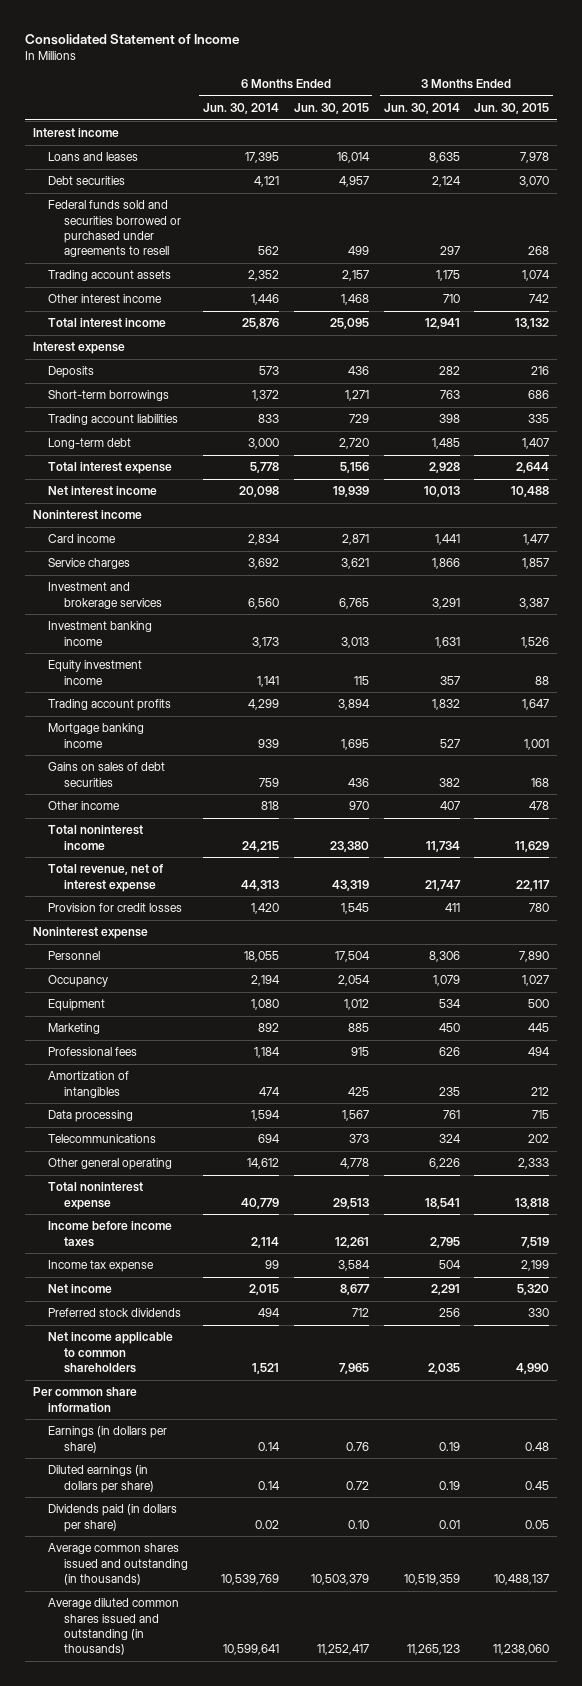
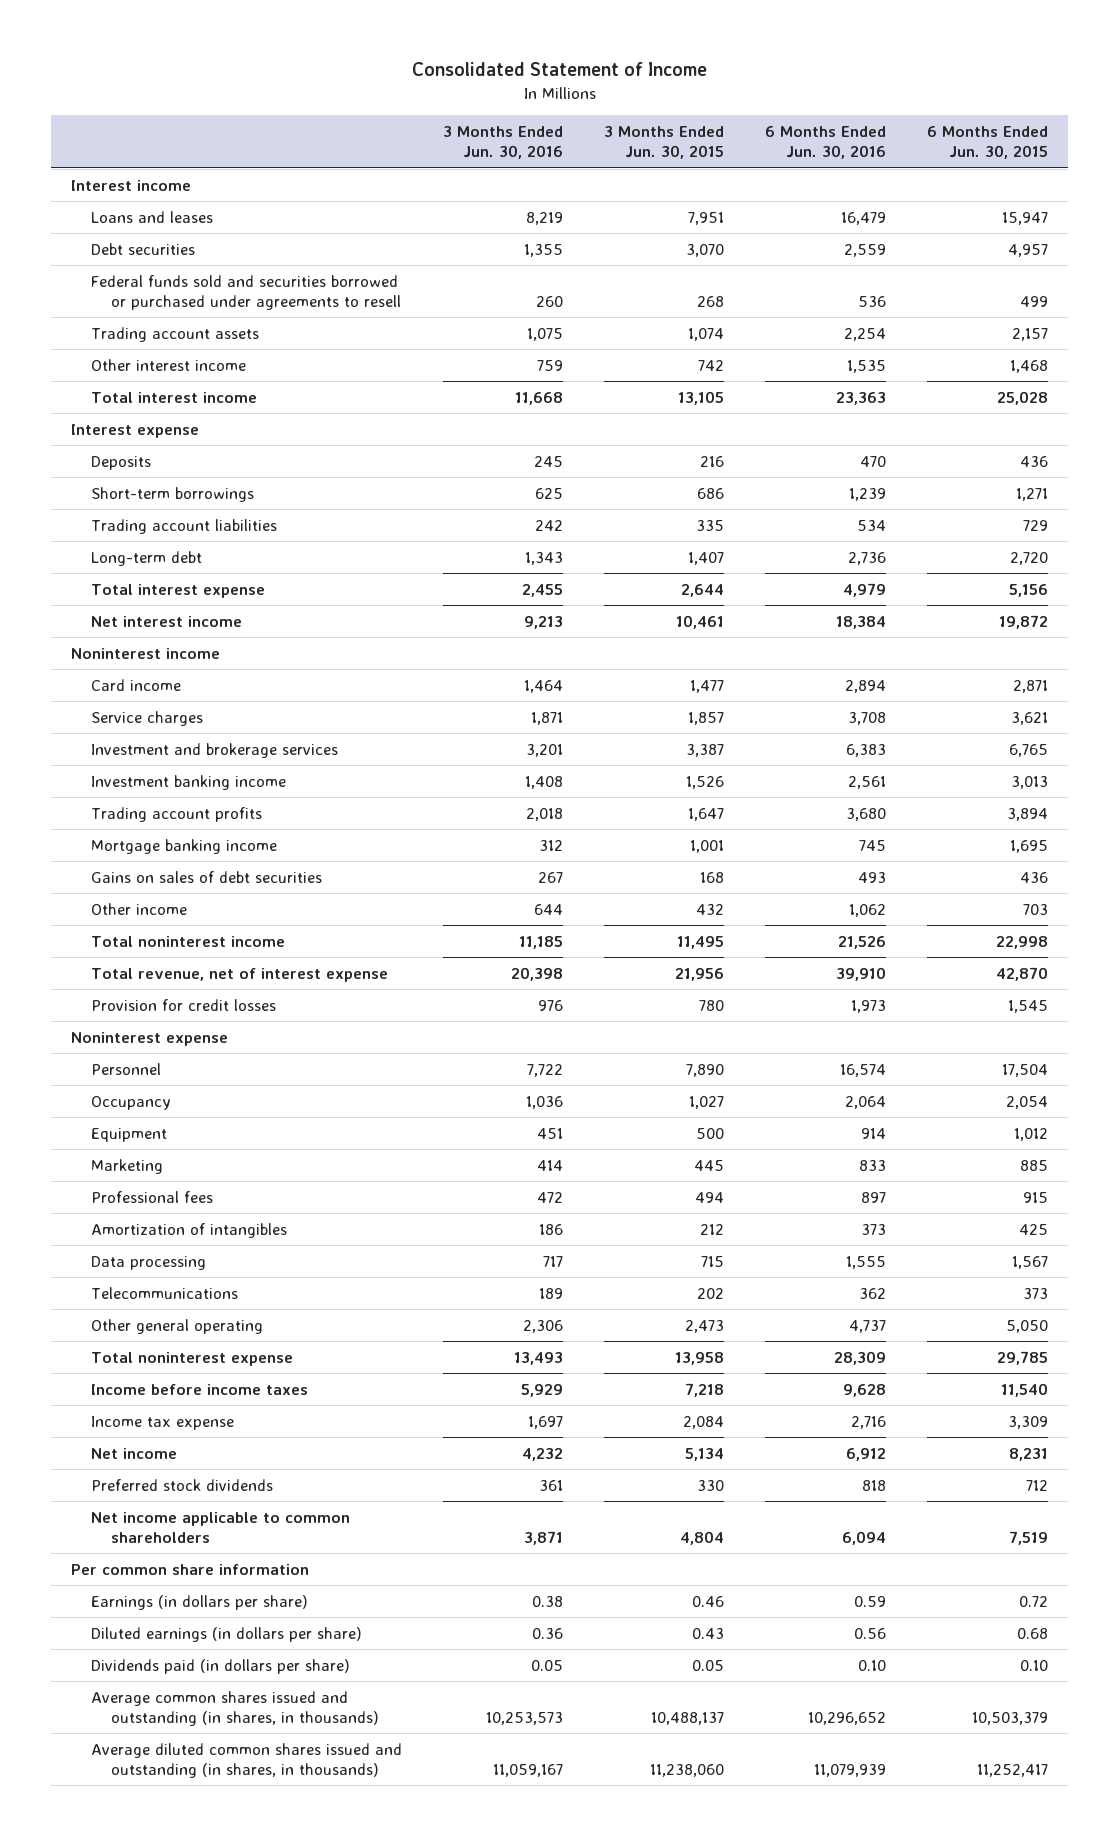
- | 6 Months Ended Jun. 30, 2014 | 6 Months Ended Jun. 30, 2015 | 3 Months Ended Jun. 30, 2014 | 3 Months Ended Jun. 30, 2015
+ | 3 Months Ended Jun. 30, 2016 | 3 Months Ended Jun. 30, 2015 | 6 Months Ended Jun. 30, 2016 | 6 Months Ended Jun. 30, 2015
- Loans and leases | 17,395 | 16,014 | 8,635 | 7,978
+ Loans and leases | 8,219 | 7,951 | 16,479 | 15,947
- Total interest income | 25,876 | 25,095 | 12,941 | 13,132
+ Total interest income | 11,668 | 13,105 | 23,363 | 25,028
- Net interest income | 20,098 | 19,939 | 10,013 | 10,488
+ Net interest income | 9,213 | 10,461 | 18,384 | 19,872
- Equity investment income | 1,141 | 115 | 357 | 88
- Other income | 818 | 970 | 407 | 478
- Total noninterest income | 24,215 | 23,380 | 11,734 | 11,629
- Total revenue, net of interest expense | 44,313 | 43,319 | 21,747 | 22,117
+ Other income | 644 | 432 | 1,062 | 703
+ Total noninterest income | 11,185 | 11,495 | 21,526 | 22,998
+ Total revenue, net of interest expense | 20,398 | 21,956 | 39,910 | 42,870
- Other general operating | 14,612 | 4,778 | 6,226 | 2,333
- Total noninterest expense | 40,779 | 29,513 | 18,541 | 13,818
- Income before income taxes | 2,114 | 12,261 | 2,795 | 7,519
- Income tax expense | 99 | 3,584 | 504 | 2,199
- Net income | 2,015 | 8,677 | 2,291 | 5,320
+ Other general operating | 2,306 | 2,473 | 4,737 | 5,050
+ Total noninterest expense | 13,493 | 13,958 | 28,309 | 29,785
+ Income before income taxes | 5,929 | 7,218 | 9,628 | 11,540
+ Income tax expense | 1,697 | 2,084 | 2,716 | 3,309
+ Net income | 4,232 | 5,134 | 6,912 | 8,231
- Net income applicable to common shareholders | 1,521 | 7,965 | 2,035 | 4,990
+ Net income applicable to common shareholders | 3,871 | 4,804 | 6,094 | 7,519
- Earnings (in dollars per share) | 0.14 | 0.76 | 0.19 | 0.48
- Diluted earnings (in dollars per share) | 0.14 | 0.72 | 0.19 | 0.45
+ Earnings (in dollars per share) | 0.38 | 0.46 | 0.59 | 0.72
+ Diluted earnings (in dollars per share) | 0.36 | 0.43 | 0.56 | 0.68
- Average common shares issued and outstanding (in thousands) | 10,539,769 | 10,503,379 | 10,519,359 | 10,488,137
- Average diluted common shares issued and outstanding (in thousands) | 10,599,641 | 11,252,417 | 11,265,123 | 11,238,060
+ Average common shares issued and outstanding (in shares, in thousands) | 10,253,573 | 10,488,137 | 10,296,652 | 10,503,379
+ Average diluted common shares issued and outstanding (in shares, in thousands) | 11,059,167 | 11,238,060 | 11,079,939 | 11,252,417

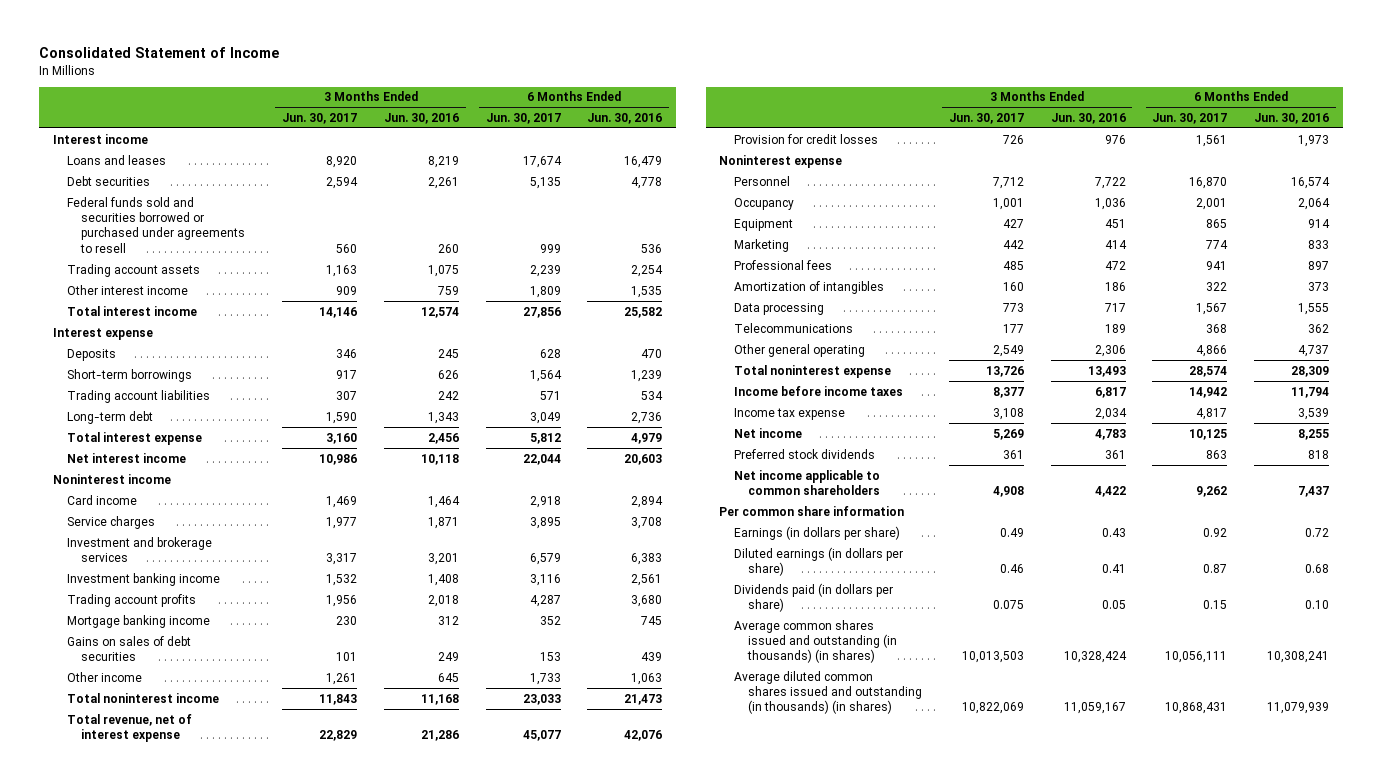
- | 3 Months Ended Jun. 30, 2016 | 3 Months Ended Jun. 30, 2015 | 6 Months Ended Jun. 30, 2016 | 6 Months Ended Jun. 30, 2015
+ | 3 Months Ended Jun. 30, 2017 | 3 Months Ended Jun. 30, 2016 | 6 Months Ended Jun. 30, 2017 | 6 Months Ended Jun. 30, 2016
- Debt securities | 1,355 | 3,070 | 2,559 | 4,957
+ Debt securities | 2,594 | 2,261 | 5,135 | 4,778
- Total interest income | 11,668 | 13,105 | 23,363 | 25,028
+ Total interest income | 14,146 | 12,574 | 27,856 | 25,582
- Short-term borrowings | 625 | 686 | 1,239 | 1,271
+ Short-term borrowings | 917 | 626 | 1,564 | 1,239
- Total interest expense | 2,455 | 2,644 | 4,979 | 5,156
- Net interest income | 9,213 | 10,461 | 18,384 | 19,872
+ Total interest expense | 3,160 | 2,456 | 5,812 | 4,979
+ Net interest income | 10,986 | 10,118 | 22,044 | 20,603
- Gains on sales of debt securities | 267 | 168 | 493 | 436
- Other income | 644 | 432 | 1,062 | 703
- Total noninterest income | 11,185 | 11,495 | 21,526 | 22,998
- Total revenue, net of interest expense | 20,398 | 21,956 | 39,910 | 42,870
+ Gains on sales of debt securities | 101 | 249 | 153 | 439
+ Other income | 1,261 | 645 | 1,733 | 1,063
+ Total noninterest income | 11,843 | 11,168 | 23,033 | 21,473
+ Total revenue, net of interest expense | 22,829 | 21,286 | 45,077 | 42,076
- Income before income taxes | 5,929 | 7,218 | 9,628 | 11,540
- Income tax expense | 1,697 | 2,084 | 2,716 | 3,309
- Net income | 4,232 | 5,134 | 6,912 | 8,231
+ Income before income taxes | 8,377 | 6,817 | 14,942 | 11,794
+ Income tax expense | 3,108 | 2,034 | 4,817 | 3,539
+ Net income | 5,269 | 4,783 | 10,125 | 8,255
- Net income applicable to common shareholders | 3,871 | 4,804 | 6,094 | 7,519
+ Net income applicable to common shareholders | 4,908 | 4,422 | 9,262 | 7,437
- Earnings (in dollars per share) | 0.38 | 0.46 | 0.59 | 0.72
- Diluted earnings (in dollars per share) | 0.36 | 0.43 | 0.56 | 0.68
+ Earnings (in dollars per share) | 0.49 | 0.43 | 0.92 | 0.72
+ Diluted earnings (in dollars per share) | 0.46 | 0.41 | 0.87 | 0.68
- Average common shares issued and outstanding (in shares, in thousands) | 10,253,573 | 10,488,137 | 10,296,652 | 10,503,379
- Average diluted common shares issued and outstanding (in shares, in thousands) | 11,059,167 | 11,238,060 | 11,079,939 | 11,252,417
+ Average common shares issued and outstanding (in thousands) (in shares) | 10,013,503 | 10,328,424 | 10,056,111 | 10,308,241
+ Average diluted common shares issued and outstanding (in thousands) (in shares) | 10,822,069 | 11,059,167 | 10,868,431 | 11,079,939

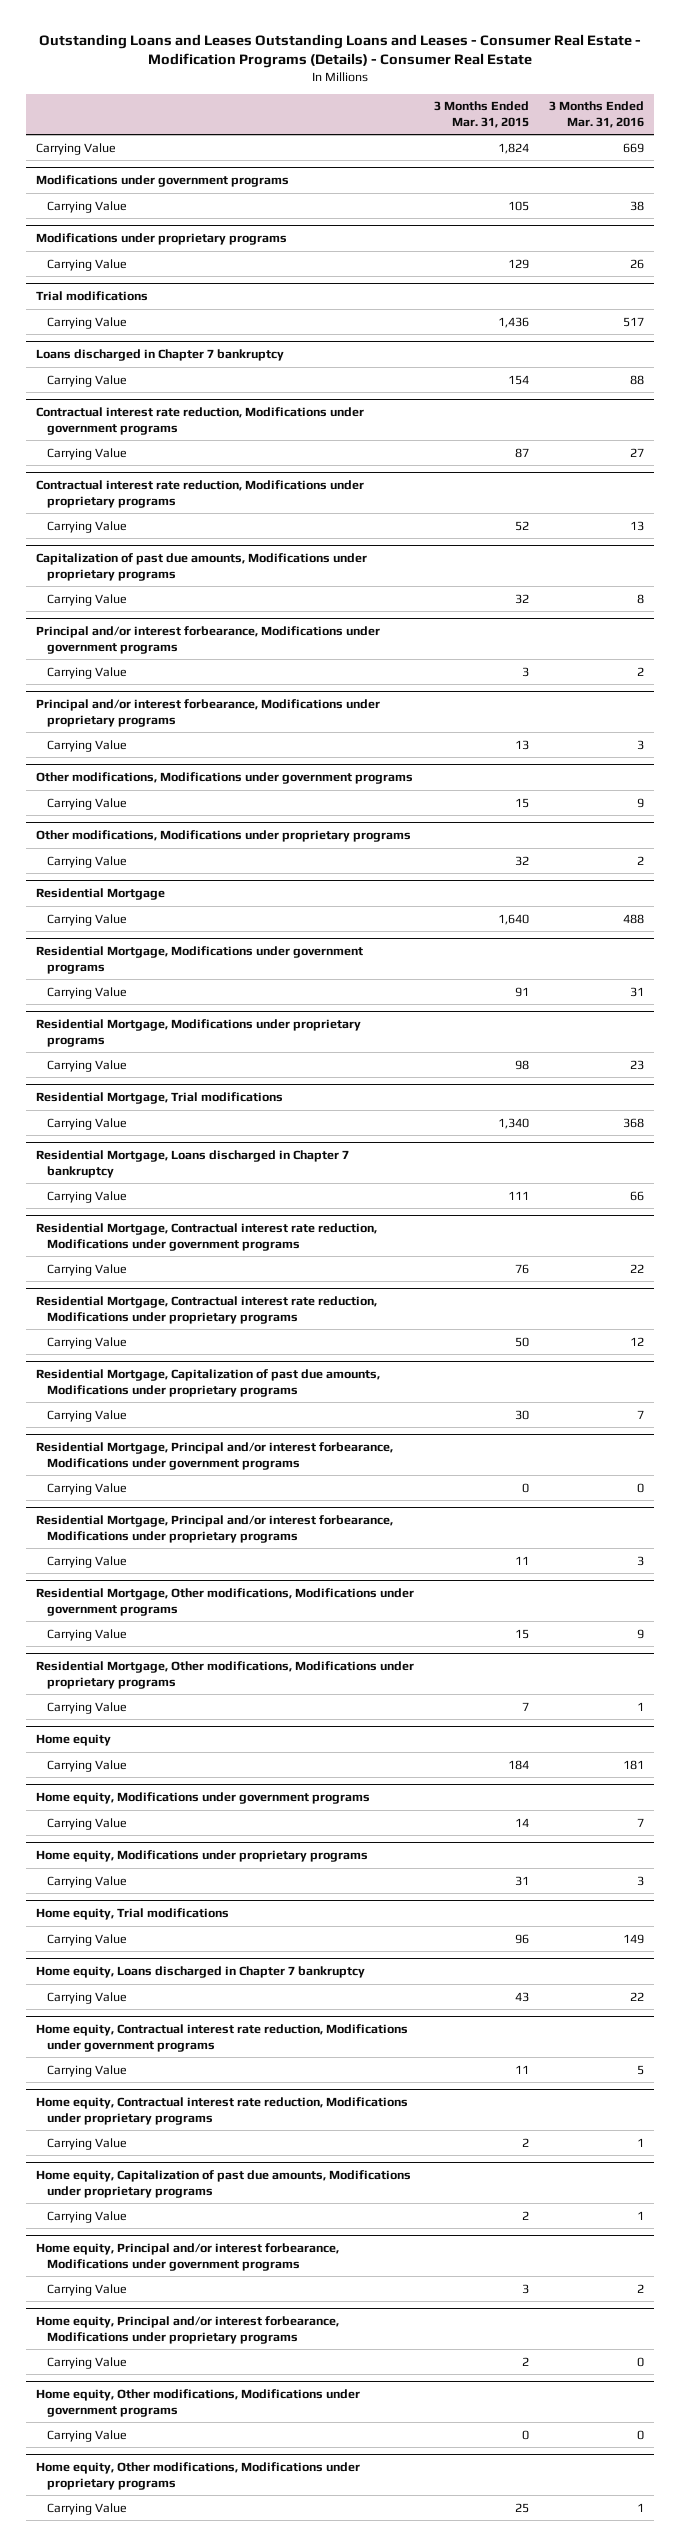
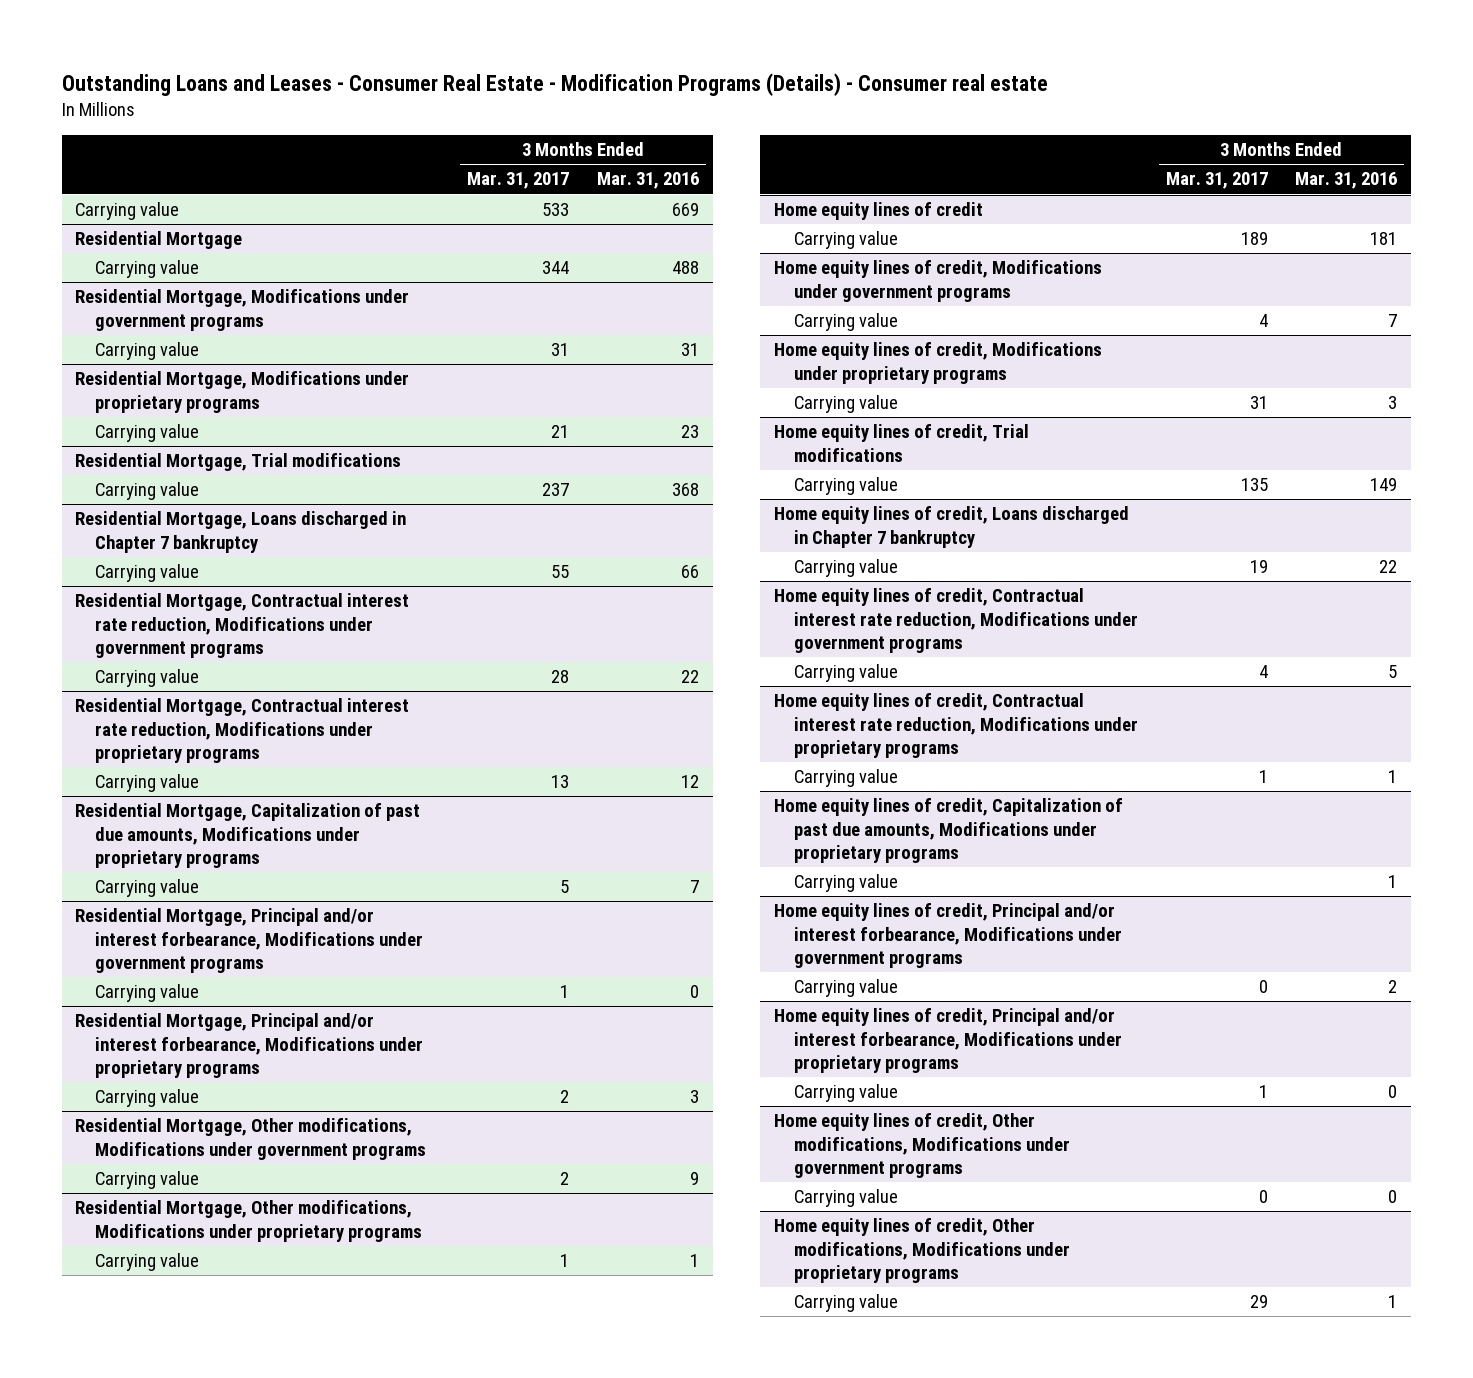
- Outstanding Loans and Leases Outstanding Loans and Leases - Consumer Real Estate - Modification Programs (Details) - Consumer Real Estate
+ Outstanding Loans and Leases - Consumer Real Estate - Modification Programs (Details) - Consumer real estate
- | 3 Months Ended Mar. 31, 2015 | 3 Months Ended Mar. 31, 2016
+ | 3 Months Ended Mar. 31, 2017 | 3 Months Ended Mar. 31, 2016
- Carrying Value | 1,824 | 669
- Modifications under government programs
- Carrying Value | 105 | 38
- Modifications under proprietary programs
- Carrying Value | 129 | 26
- Trial modifications
- Carrying Value | 1,436 | 517
- Loans discharged in Chapter 7 bankruptcy
- Carrying Value | 154 | 88
- Contractual interest rate reduction, Modifications under government programs
- Carrying Value | 87 | 27
- Contractual interest rate reduction, Modifications under proprietary programs
- Carrying Value | 52 | 13
- Capitalization of past due amounts, Modifications under proprietary programs
- Carrying Value | 32 | 8
- Principal and/or interest forbearance, Modifications under government programs
- Carrying Value | 3 | 2
- Principal and/or interest forbearance, Modifications under proprietary programs
- Carrying Value | 13 | 3
- Other modifications, Modifications under government programs
- Carrying Value | 15 | 9
- Other modifications, Modifications under proprietary programs
- Carrying Value | 32 | 2
+ Carrying value | 533 | 669
@ Residential Mortgage
- Carrying Value | 1,640 | 488
+ Carrying value | 344 | 488
@ Residential Mortgage, Modifications under government programs
- Carrying Value | 91 | 31
+ Carrying value | 31 | 31
@ Residential Mortgage, Modifications under proprietary programs
- Carrying Value | 98 | 23
+ Carrying value | 21 | 23
@ Residential Mortgage, Trial modifications
- Carrying Value | 1,340 | 368
+ Carrying value | 237 | 368
@ Residential Mortgage, Loans discharged in Chapter 7 bankruptcy
- Carrying Value | 111 | 66
+ Carrying value | 55 | 66
@ Residential Mortgage, Contractual interest rate reduction, Modifications under government programs
- Carrying Value | 76 | 22
+ Carrying value | 28 | 22
@ Residential Mortgage, Contractual interest rate reduction, Modifications under proprietary programs
- Carrying Value | 50 | 12
+ Carrying value | 13 | 12
@ Residential Mortgage, Capitalization of past due amounts, Modifications under proprietary programs
- Carrying Value | 30 | 7
+ Carrying value | 5 | 7
@ Residential Mortgage, Principal and/or interest forbearance, Modifications under government programs
- Carrying Value | 0 | 0
+ Carrying value | 1 | 0
@ Residential Mortgage, Principal and/or interest forbearance, Modifications under proprietary programs
- Carrying Value | 11 | 3
+ Carrying value | 2 | 3
@ Residential Mortgage, Other modifications, Modifications under government programs
- Carrying Value | 15 | 9
+ Carrying value | 2 | 9
@ Residential Mortgage, Other modifications, Modifications under proprietary programs
- Carrying Value | 7 | 1
- Home equity
- Carrying Value | 184 | 181
- Home equity, Modifications under government programs
- Carrying Value | 14 | 7
- Home equity, Modifications under proprietary programs
- Carrying Value | 31 | 3
- Home equity, Trial modifications
- Carrying Value | 96 | 149
- Home equity, Loans discharged in Chapter 7 bankruptcy
- Carrying Value | 43 | 22
- Home equity, Contractual interest rate reduction, Modifications under government programs
- Carrying Value | 11 | 5
- Home equity, Contractual interest rate reduction, Modifications under proprietary programs
- Carrying Value | 2 | 1
- Home equity, Capitalization of past due amounts, Modifications under proprietary programs
- Carrying Value | 2 | 1
- Home equity, Principal and/or interest forbearance, Modifications under government programs
- Carrying Value | 3 | 2
- Home equity, Principal and/or interest forbearance, Modifications under proprietary programs
- Carrying Value | 2 | 0
- Home equity, Other modifications, Modifications under government programs
- Carrying Value | 0 | 0
- Home equity, Other modifications, Modifications under proprietary programs
- Carrying Value | 25 | 1
@ Residential Mortgage, Other modifications, Modifications under proprietary programs
+ Carrying value | 1 | 1
+ Home equity lines of credit
+ Carrying value | 189 | 181
+ Home equity lines of credit, Modifications under government programs
+ Carrying value | 4 | 7
+ Home equity lines of credit, Modifications under proprietary programs
+ Carrying value | 31 | 3
+ Home equity lines of credit, Trial modifications
+ Carrying value | 135 | 149
+ Home equity lines of credit, Loans discharged in Chapter 7 bankruptcy
+ Carrying value | 19 | 22
+ Home equity lines of credit, Contractual interest rate reduction, Modifications under government programs
+ Carrying value | 4 | 5
+ Home equity lines of credit, Contractual interest rate reduction, Modifications under proprietary programs
+ Carrying value | 1 | 1
+ Home equity lines of credit, Capitalization of past due amounts, Modifications under proprietary programs
+ Carrying value | | 1
+ Home equity lines of credit, Principal and/or interest forbearance, Modifications under government programs
+ Carrying value | 0 | 2
+ Home equity lines of credit, Principal and/or interest forbearance, Modifications under proprietary programs
+ Carrying value | 1 | 0
+ Home equity lines of credit, Other modifications, Modifications under government programs
+ Carrying value | 0 | 0
+ Home equity lines of credit, Other modifications, Modifications under proprietary programs
+ Carrying value | 29 | 1

